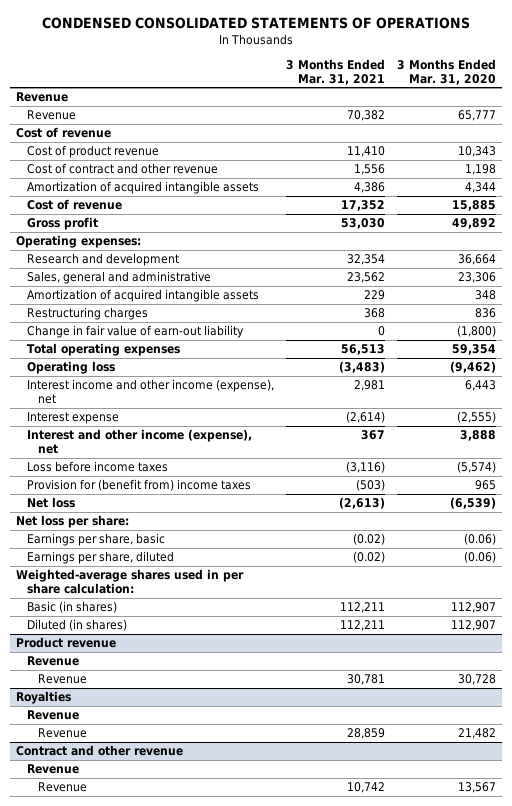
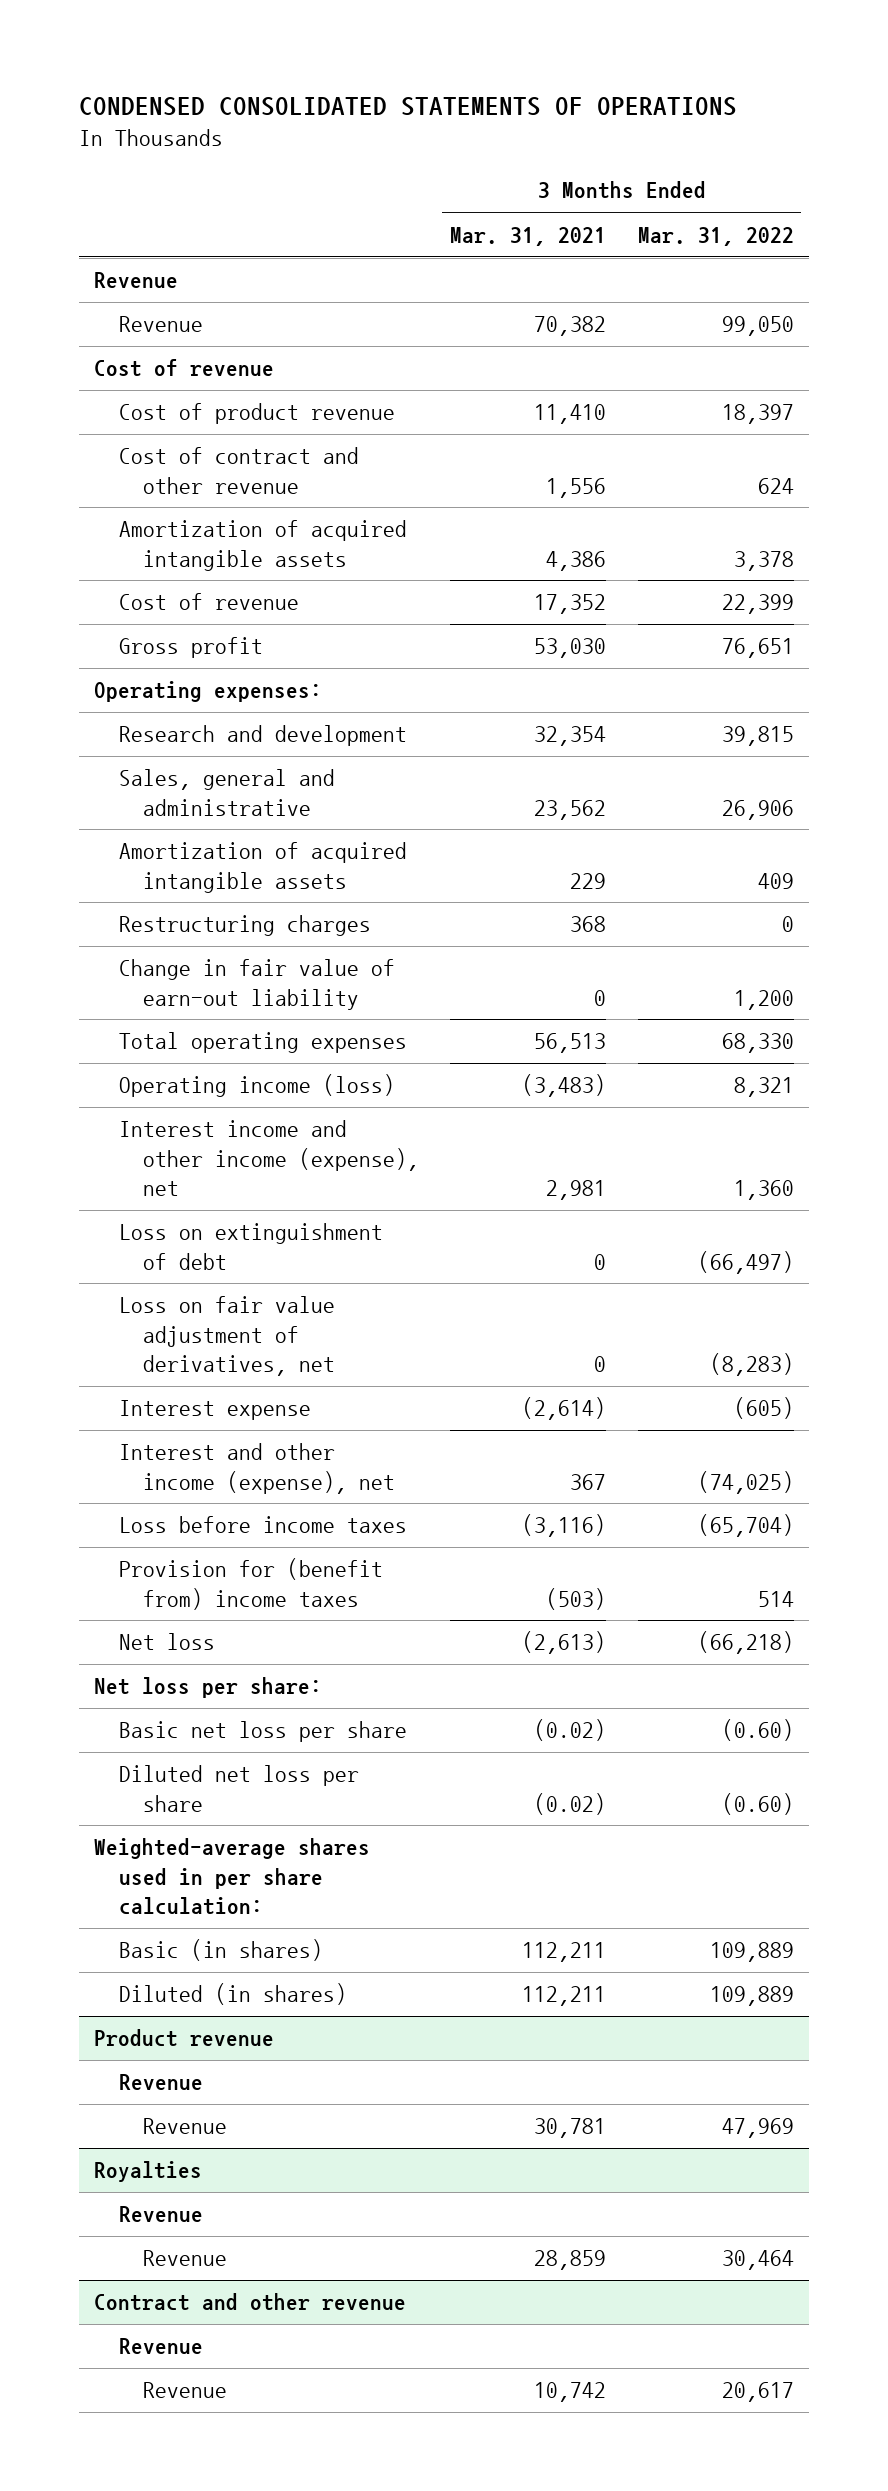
- | 3 Months Ended Mar. 31, 2021 | 3 Months Ended Mar. 31, 2020
+ | 3 Months Ended Mar. 31, 2021 | 3 Months Ended Mar. 31, 2022
- Operating loss | (3,483) | (9,462)
+ Operating income (loss) | (3,483) | 8,321
+ Loss on extinguishment of debt | 0 | (66,497)
+ Loss on fair value adjustment of derivatives, net | 0 | (8,283)
- Earnings per share, basic | (0.02) | (0.06)
- Earnings per share, diluted | (0.02) | (0.06)
+ Basic net loss per share | (0.02) | (0.60)
+ Diluted net loss per share | (0.02) | (0.60)

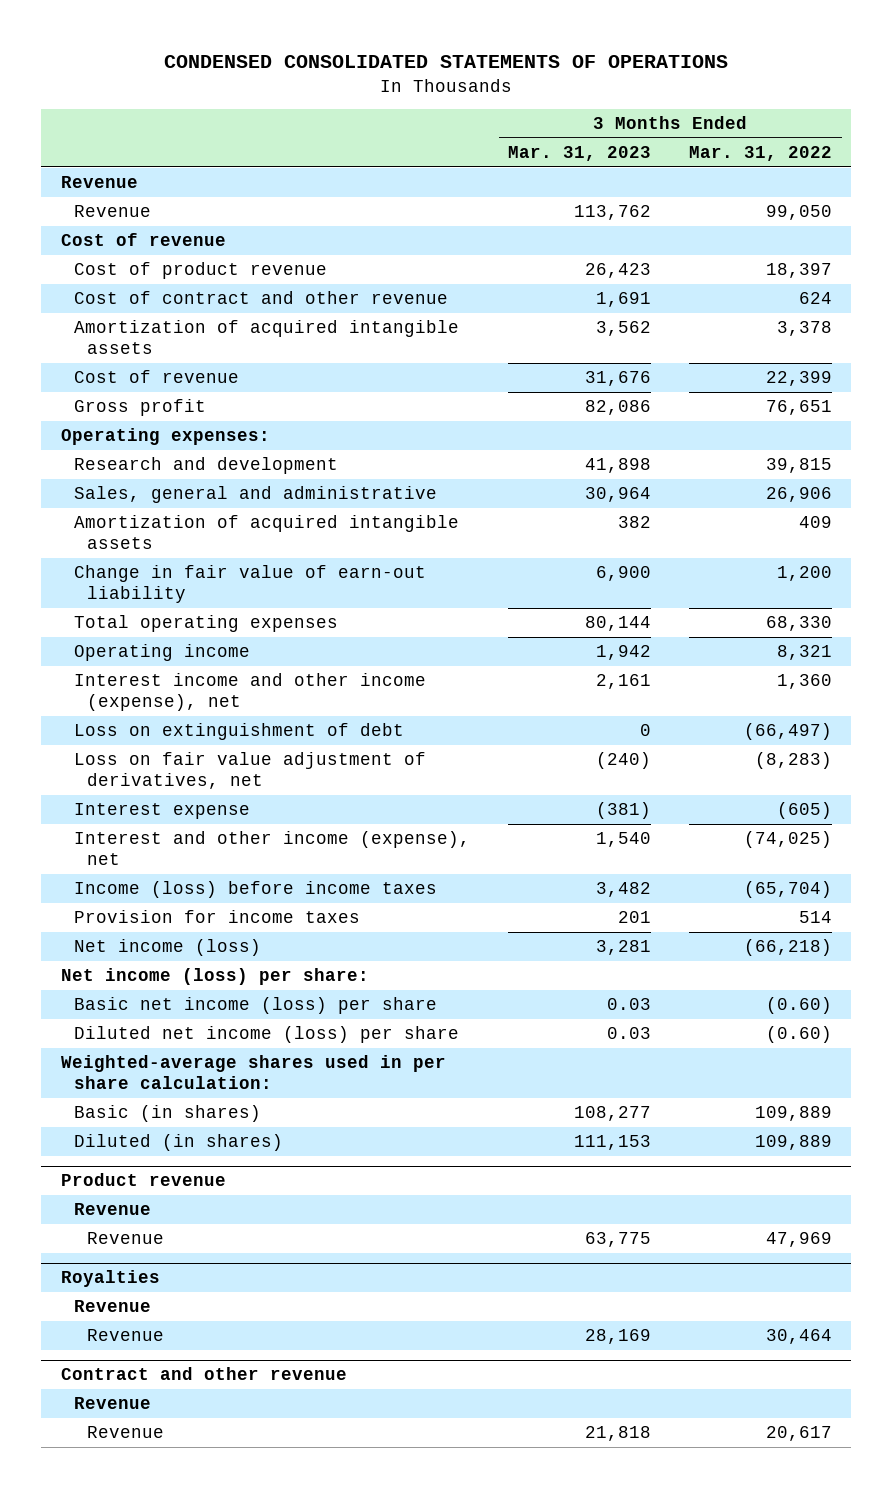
- | 3 Months Ended Mar. 31, 2021 | 3 Months Ended Mar. 31, 2022
+ | 3 Months Ended Mar. 31, 2023 | 3 Months Ended Mar. 31, 2022
- Restructuring charges | 368 | 0
- Operating income (loss) | (3,483) | 8,321
+ Operating income | 1,942 | 8,321
- Loss before income taxes | (3,116) | (65,704)
- Provision for (benefit from) income taxes | (503) | 514
- Net loss | (2,613) | (66,218)
- Net loss per share:
- Basic net loss per share | (0.02) | (0.60)
- Diluted net loss per share | (0.02) | (0.60)
+ Income (loss) before income taxes | 3,482 | (65,704)
+ Provision for income taxes | 201 | 514
+ Net income (loss) | 3,281 | (66,218)
+ Net income (loss) per share:
+ Basic net income (loss) per share | 0.03 | (0.60)
+ Diluted net income (loss) per share | 0.03 | (0.60)

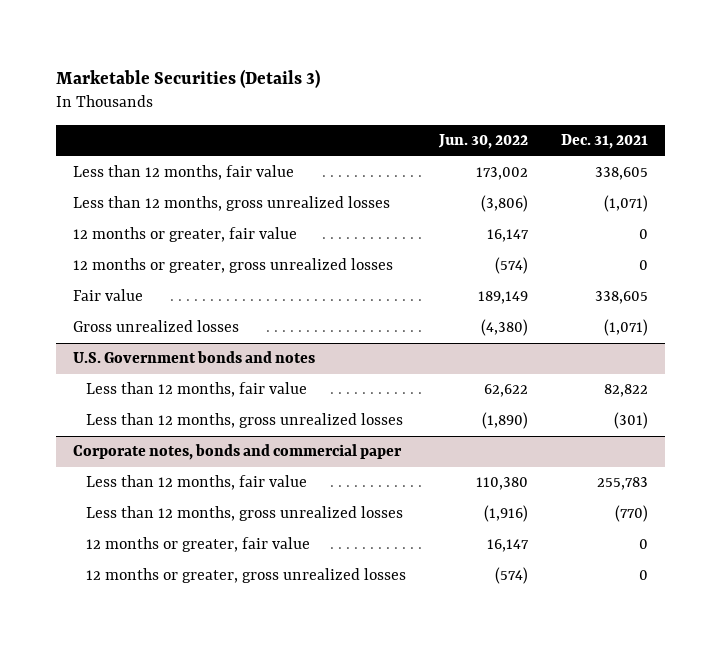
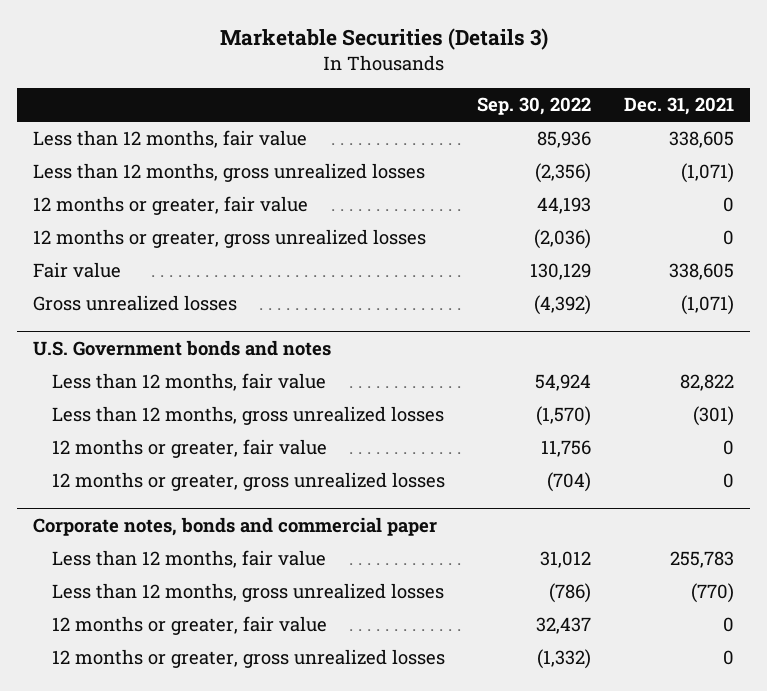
- | Jun. 30, 2022 | Dec. 31, 2021
+ | Sep. 30, 2022 | Dec. 31, 2021
@ U.S. Government bonds and notes
+ 12 months or greater, fair value | 11,756 | 0
+ 12 months or greater, gross unrealized losses | (704) | 0

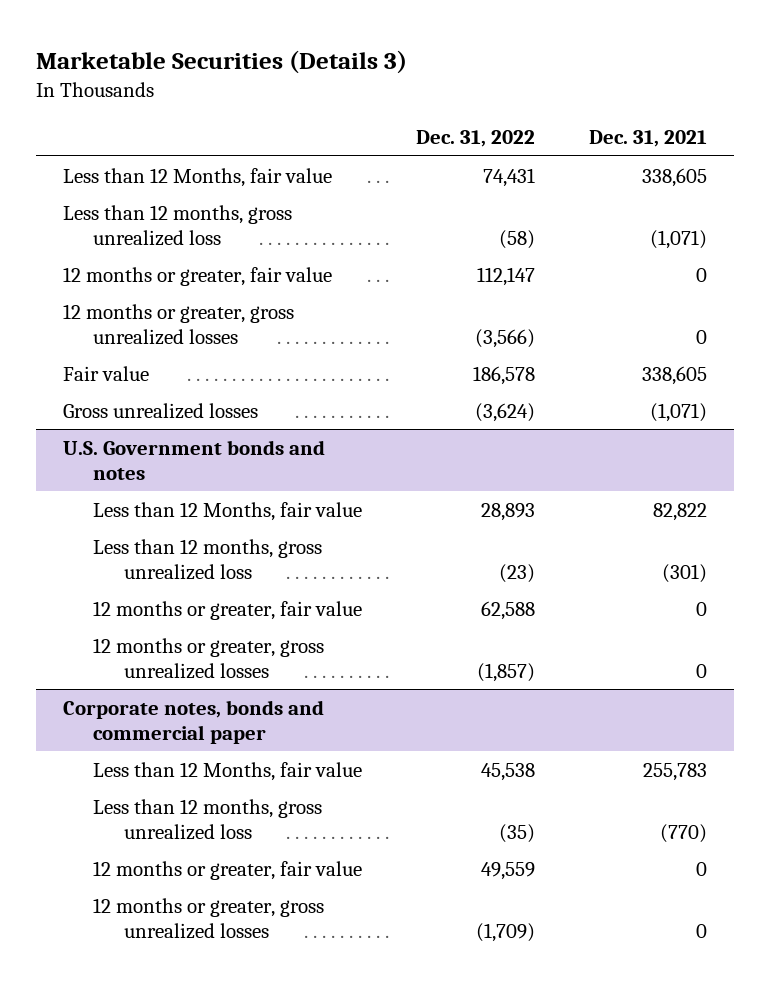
- | Sep. 30, 2022 | Dec. 31, 2021
+ | Dec. 31, 2022 | Dec. 31, 2021
- Less than 12 months, fair value | 85,936 | 338,605
- Less than 12 months, gross unrealized losses | (2,356) | (1,071)
+ Less than 12 Months, fair value | 74,431 | 338,605
+ Less than 12 months, gross unrealized loss | (58) | (1,071)
@ U.S. Government bonds and notes
- Less than 12 months, fair value | 54,924 | 82,822
- Less than 12 months, gross unrealized losses | (1,570) | (301)
+ Less than 12 Months, fair value | 28,893 | 82,822
+ Less than 12 months, gross unrealized loss | (23) | (301)
@ Corporate notes, bonds and commercial paper
- Less than 12 months, fair value | 31,012 | 255,783
- Less than 12 months, gross unrealized losses | (786) | (770)
+ Less than 12 Months, fair value | 45,538 | 255,783
+ Less than 12 months, gross unrealized loss | (35) | (770)

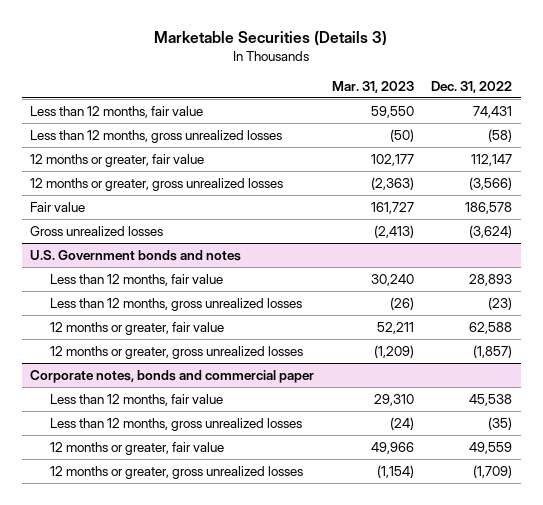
- | Dec. 31, 2022 | Dec. 31, 2021
+ | Mar. 31, 2023 | Dec. 31, 2022
- Less than 12 Months, fair value | 74,431 | 338,605
- Less than 12 months, gross unrealized loss | (58) | (1,071)
+ Less than 12 months, fair value | 59,550 | 74,431
+ Less than 12 months, gross unrealized losses | (50) | (58)
@ U.S. Government bonds and notes
- Less than 12 Months, fair value | 28,893 | 82,822
- Less than 12 months, gross unrealized loss | (23) | (301)
+ Less than 12 months, fair value | 30,240 | 28,893
+ Less than 12 months, gross unrealized losses | (26) | (23)
@ Corporate notes, bonds and commercial paper
- Less than 12 Months, fair value | 45,538 | 255,783
- Less than 12 months, gross unrealized loss | (35) | (770)
+ Less than 12 months, fair value | 29,310 | 45,538
+ Less than 12 months, gross unrealized losses | (24) | (35)

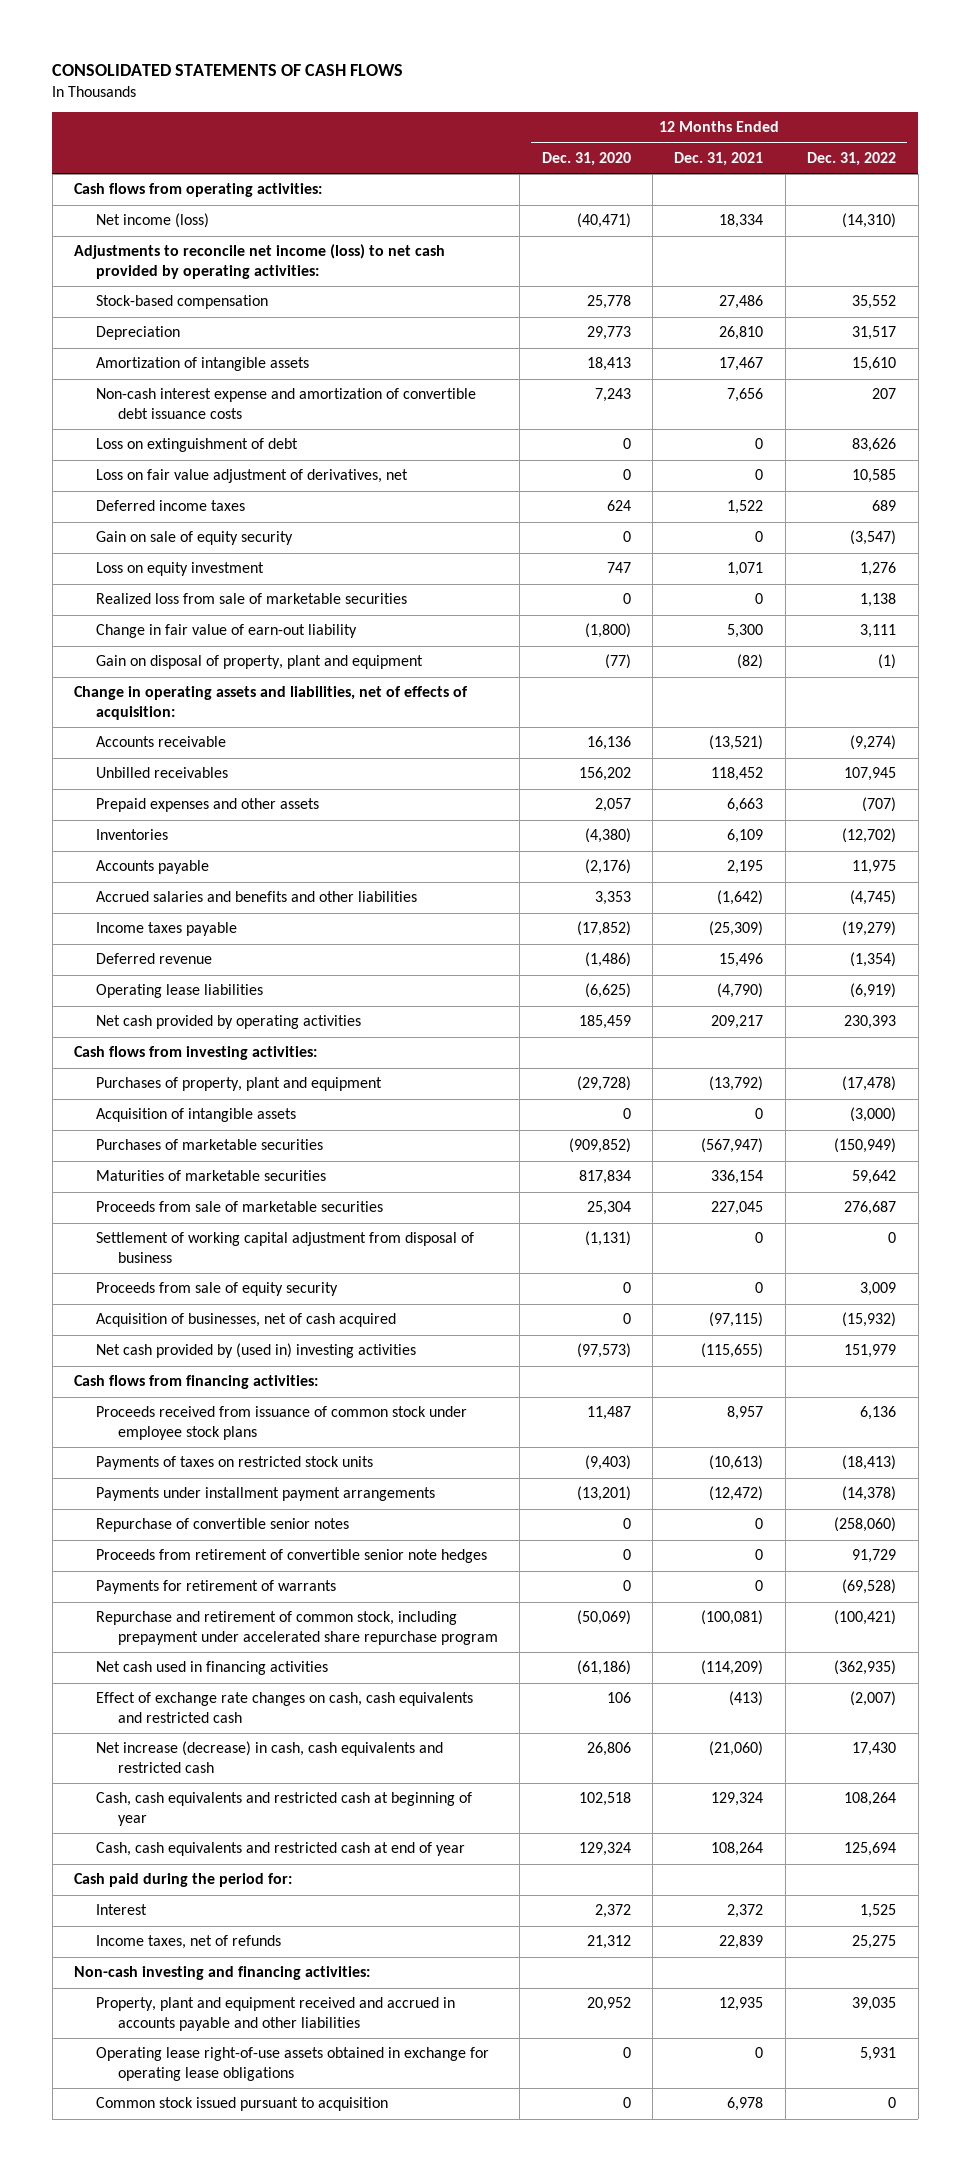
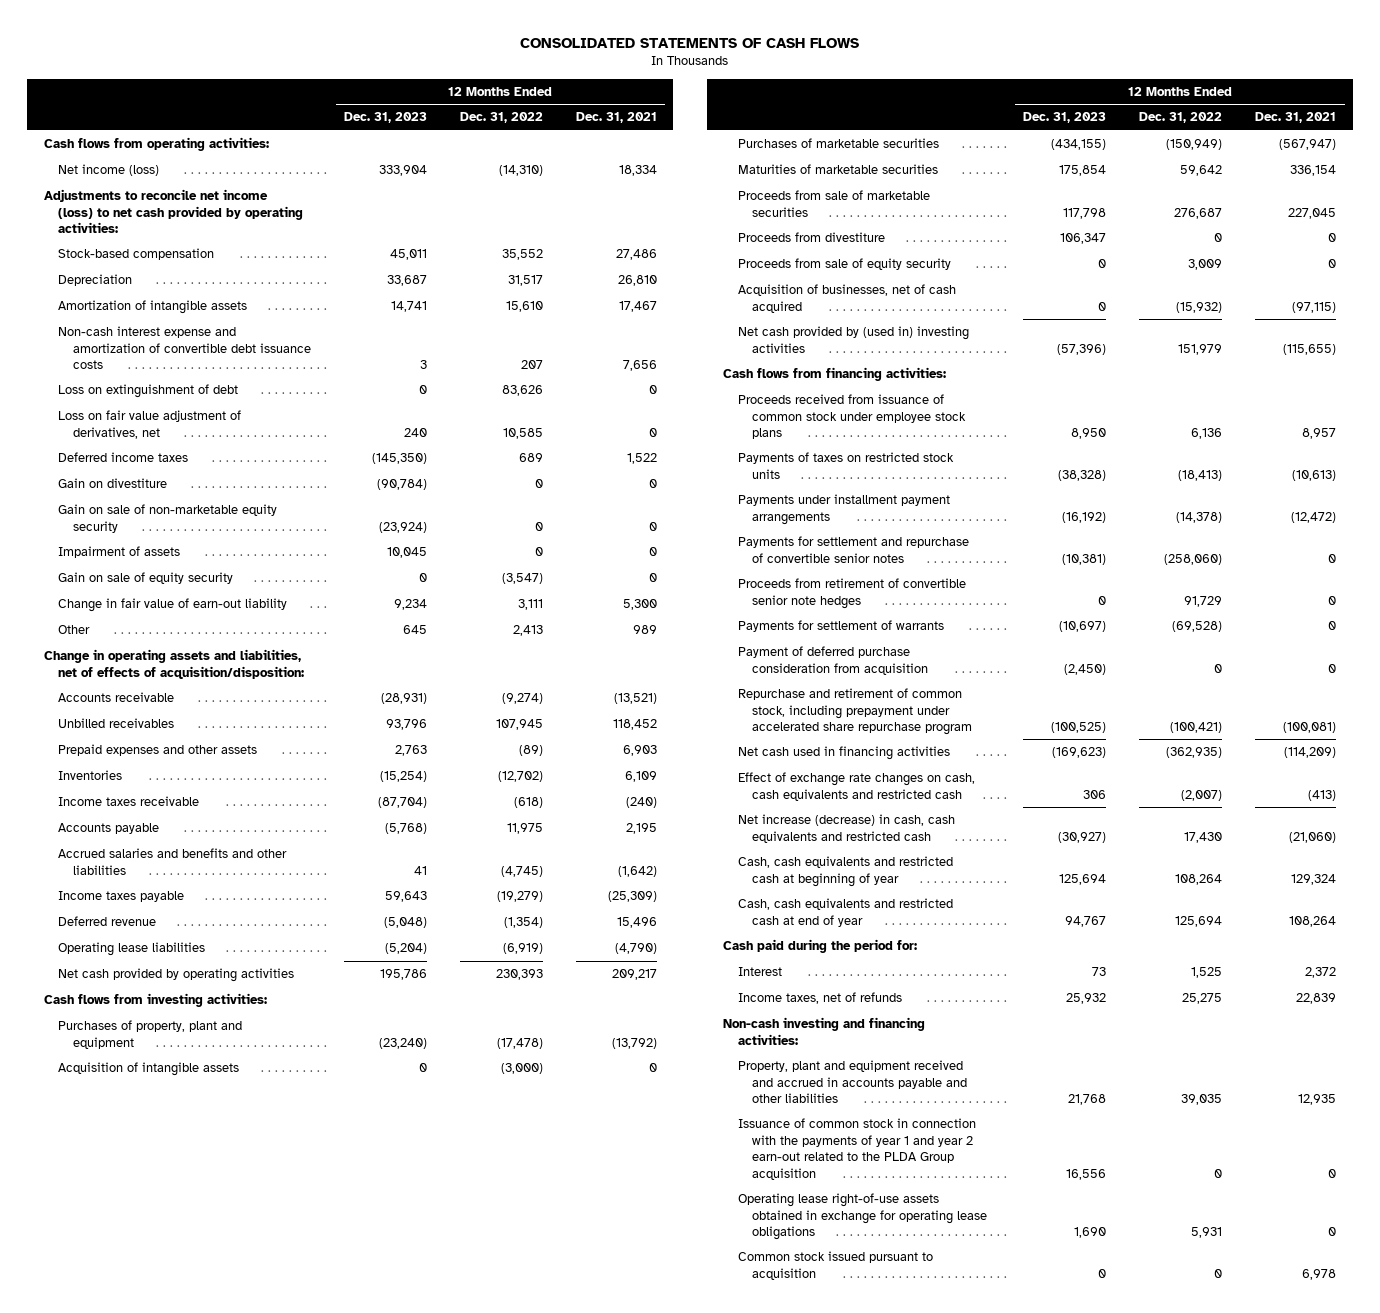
- | 12 Months Ended Dec. 31, 2020 | 12 Months Ended Dec. 31, 2021 | 12 Months Ended Dec. 31, 2022
+ | 12 Months Ended Dec. 31, 2023 | 12 Months Ended Dec. 31, 2022 | 12 Months Ended Dec. 31, 2021
+ Gain on divestiture | (90,784) | 0 | 0
+ Gain on sale of non-marketable equity security | (23,924) | 0 | 0
+ Impairment of assets | 10,045 | 0 | 0
- Loss on equity investment | 747 | 1,071 | 1,276
- Realized loss from sale of marketable securities | 0 | 0 | 1,138
- Gain on disposal of property, plant and equipment | (77) | (82) | (1)
- Change in operating assets and liabilities, net of effects of acquisition:
+ Other | 645 | 2,413 | 989
+ Change in operating assets and liabilities, net of effects of acquisition/disposition:
- Prepaid expenses and other assets | 2,057 | 6,663 | (707)
+ Prepaid expenses and other assets | 2,763 | (89) | 6,903
+ Income taxes receivable | (87,704) | (618) | (240)
- Settlement of working capital adjustment from disposal of business | (1,131) | 0 | 0
+ Proceeds from divestiture | 106,347 | 0 | 0
- Repurchase of convertible senior notes | 0 | 0 | (258,060)
+ Payments for settlement and repurchase of convertible senior notes | (10,381) | (258,060) | 0
- Payments for retirement of warrants | 0 | 0 | (69,528)
+ Payments for settlement of warrants | (10,697) | (69,528) | 0
+ Payment of deferred purchase consideration from acquisition | (2,450) | 0 | 0
+ Issuance of common stock in connection with the payments of year 1 and year 2 earn-out related to the PLDA Group acquisition | 16,556 | 0 | 0

